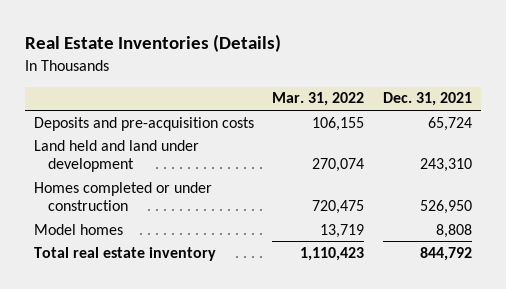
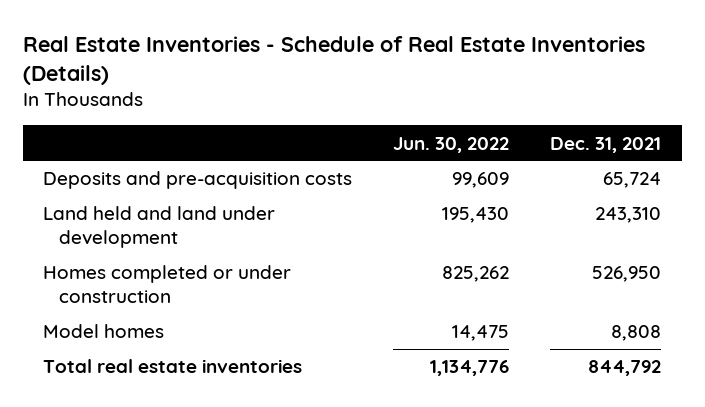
- Real Estate Inventories (Details)
+ Real Estate Inventories - Schedule of Real Estate Inventories (Details)
- | Mar. 31, 2022 | Dec. 31, 2021
+ | Jun. 30, 2022 | Dec. 31, 2021
- Total real estate inventory | 1,110,423 | 844,792
+ Total real estate inventories | 1,134,776 | 844,792

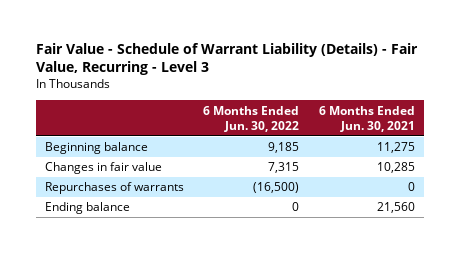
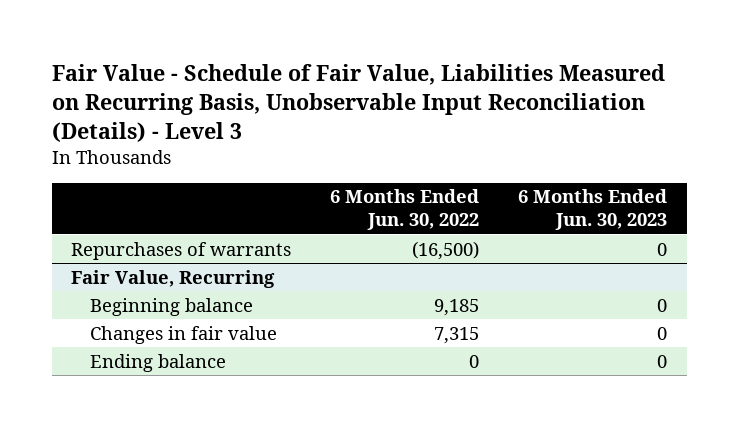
- Fair Value - Schedule of Warrant Liability (Details) - Fair Value, Recurring - Level 3
+ Fair Value - Schedule of Fair Value, Liabilities Measured on Recurring Basis, Unobservable Input Reconciliation (Details) - Level 3
- | 6 Months Ended Jun. 30, 2022 | 6 Months Ended Jun. 30, 2021
+ | 6 Months Ended Jun. 30, 2022 | 6 Months Ended Jun. 30, 2023
moved up: Repurchases of warrants | (16,500) | 0
+ Fair Value, Recurring

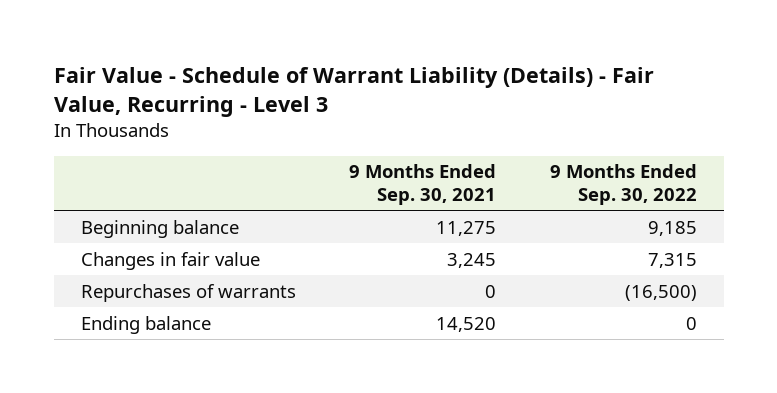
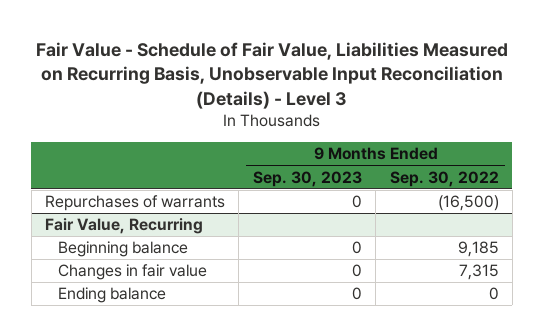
- Fair Value - Schedule of Warrant Liability (Details) - Fair Value, Recurring - Level 3
+ Fair Value - Schedule of Fair Value, Liabilities Measured on Recurring Basis, Unobservable Input Reconciliation (Details) - Level 3
- | 9 Months Ended Sep. 30, 2021 | 9 Months Ended Sep. 30, 2022
+ | 9 Months Ended Sep. 30, 2023 | 9 Months Ended Sep. 30, 2022
moved up: Repurchases of warrants | 0 | (16,500)
+ Fair Value, Recurring

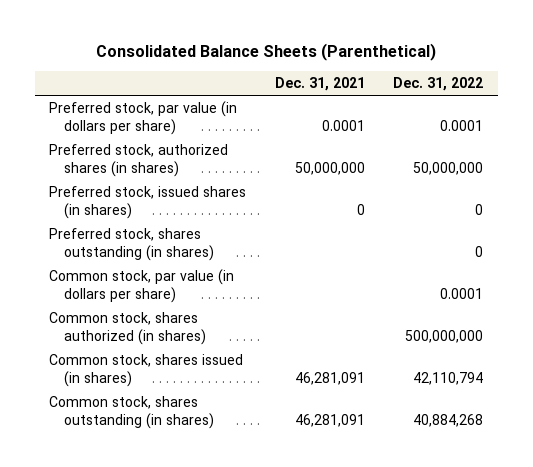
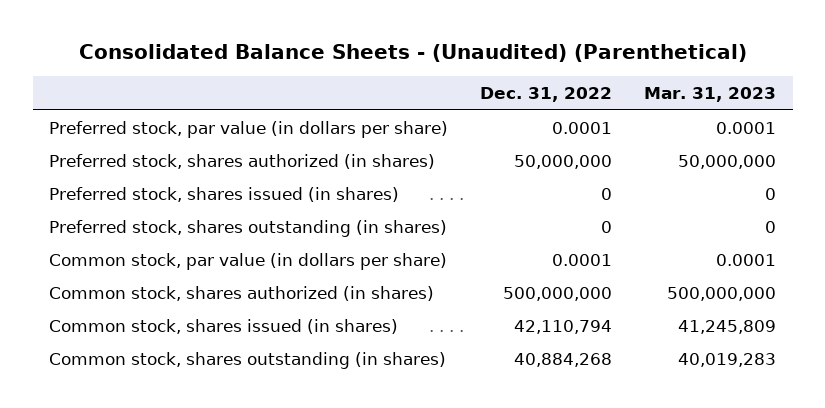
- Consolidated Balance Sheets (Parenthetical)
+ Consolidated Balance Sheets - (Unaudited) (Parenthetical)
- | Dec. 31, 2021 | Dec. 31, 2022
+ | Dec. 31, 2022 | Mar. 31, 2023
- Preferred stock, authorized shares (in shares) | 50,000,000 | 50,000,000
- Preferred stock, issued shares (in shares) | 0 | 0
+ Preferred stock, shares authorized (in shares) | 50,000,000 | 50,000,000
+ Preferred stock, shares issued (in shares) | 0 | 0

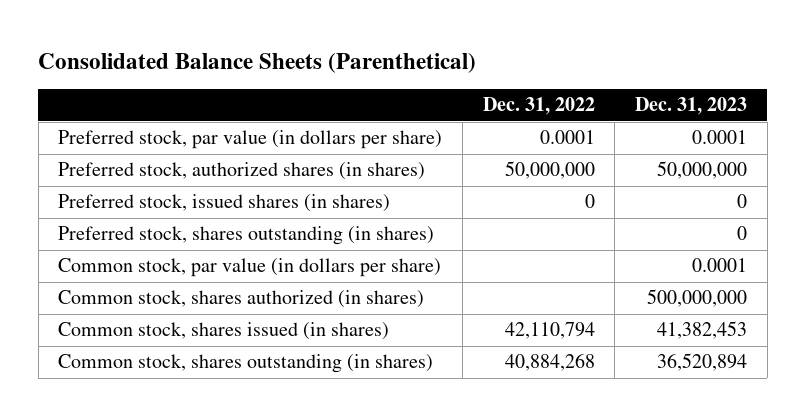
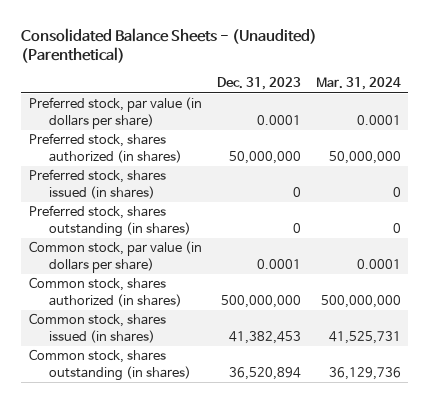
- Consolidated Balance Sheets (Parenthetical)
+ Consolidated Balance Sheets - (Unaudited) (Parenthetical)
- | Dec. 31, 2022 | Dec. 31, 2023
+ | Dec. 31, 2023 | Mar. 31, 2024
- Preferred stock, authorized shares (in shares) | 50,000,000 | 50,000,000
- Preferred stock, issued shares (in shares) | 0 | 0
+ Preferred stock, shares authorized (in shares) | 50,000,000 | 50,000,000
+ Preferred stock, shares issued (in shares) | 0 | 0

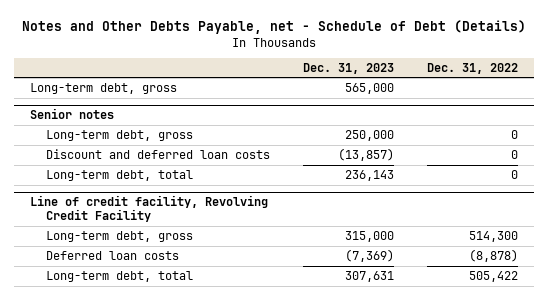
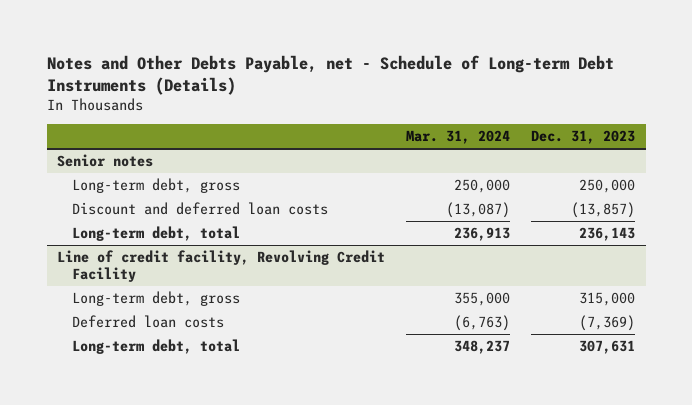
- Notes and Other Debts Payable, net - Schedule of Debt (Details)
+ Notes and Other Debts Payable, net - Schedule of Long-term Debt Instruments (Details)
- | Dec. 31, 2023 | Dec. 31, 2022
+ | Mar. 31, 2024 | Dec. 31, 2023
- Long-term debt, gross | 565,000 |

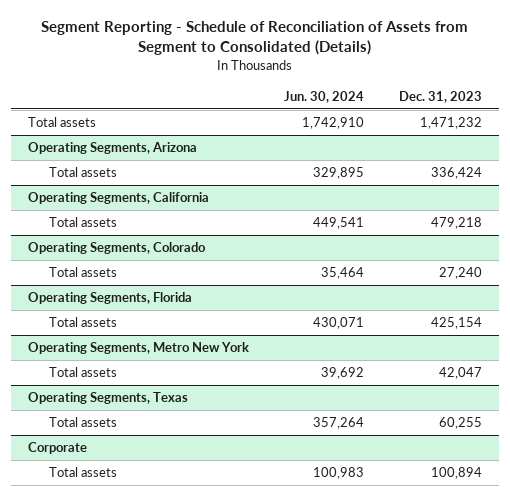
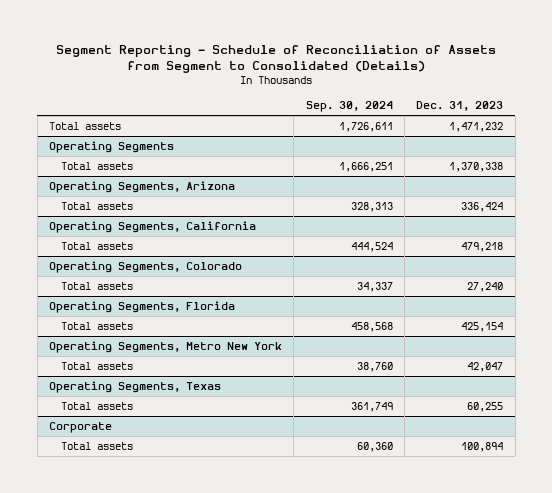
- | Jun. 30, 2024 | Dec. 31, 2023
+ | Sep. 30, 2024 | Dec. 31, 2023
+ Operating Segments
+ Total assets | 1,666,251 | 1,370,338

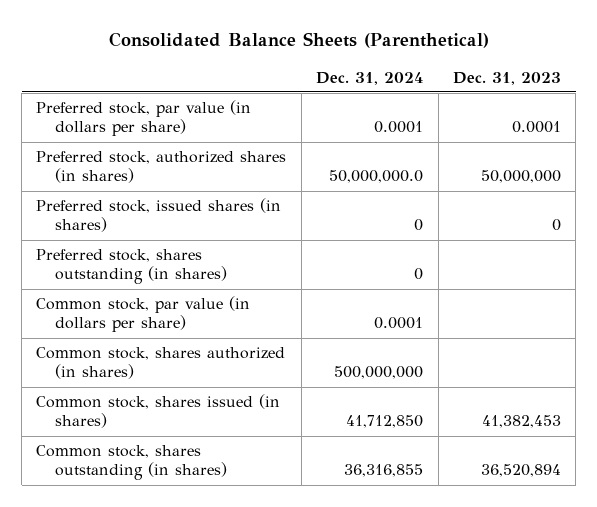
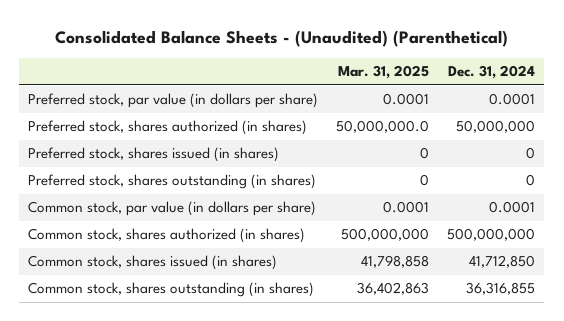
- Consolidated Balance Sheets (Parenthetical)
+ Consolidated Balance Sheets - (Unaudited) (Parenthetical)
- | Dec. 31, 2024 | Dec. 31, 2023
+ | Mar. 31, 2025 | Dec. 31, 2024
- Preferred stock, authorized shares (in shares) | 50,000,000.0 | 50,000,000
- Preferred stock, issued shares (in shares) | 0 | 0
+ Preferred stock, shares authorized (in shares) | 50,000,000.0 | 50,000,000
+ Preferred stock, shares issued (in shares) | 0 | 0

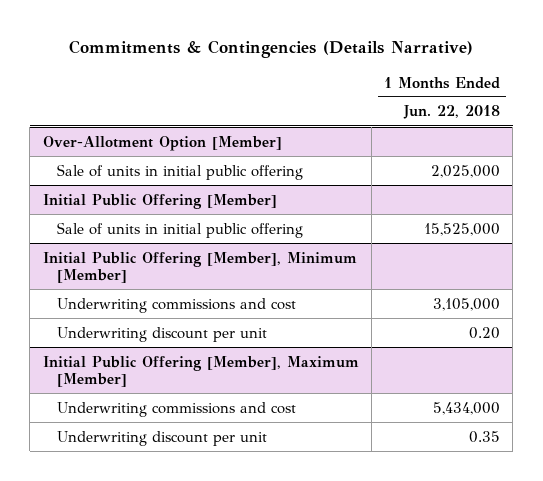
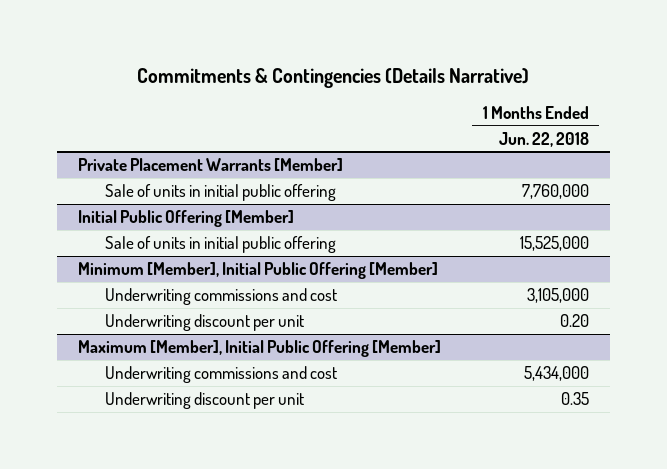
- Over-Allotment Option [Member]
- Sale of units in initial public offering | 2,025,000
+ Private Placement Warrants [Member]
+ Sale of units in initial public offering | 7,760,000
- Initial Public Offering [Member], Minimum [Member]
+ Minimum [Member], Initial Public Offering [Member]
- Initial Public Offering [Member], Maximum [Member]
+ Maximum [Member], Initial Public Offering [Member]

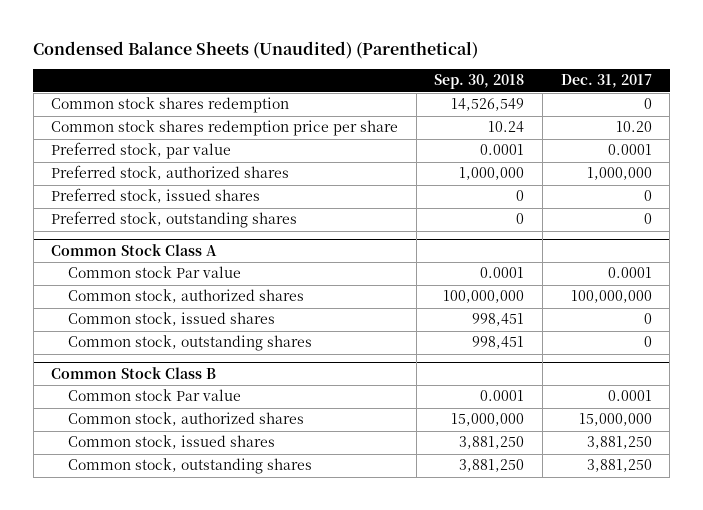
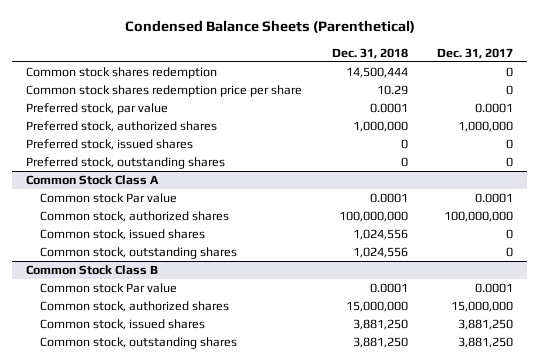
- Condensed Balance Sheets (Unaudited) (Parenthetical)
+ Condensed Balance Sheets (Parenthetical)
- | Sep. 30, 2018 | Dec. 31, 2017
+ | Dec. 31, 2018 | Dec. 31, 2017
- Common stock shares redemption price per share | 10.24 | 10.20
+ Common stock shares redemption price per share | 10.29 | 0

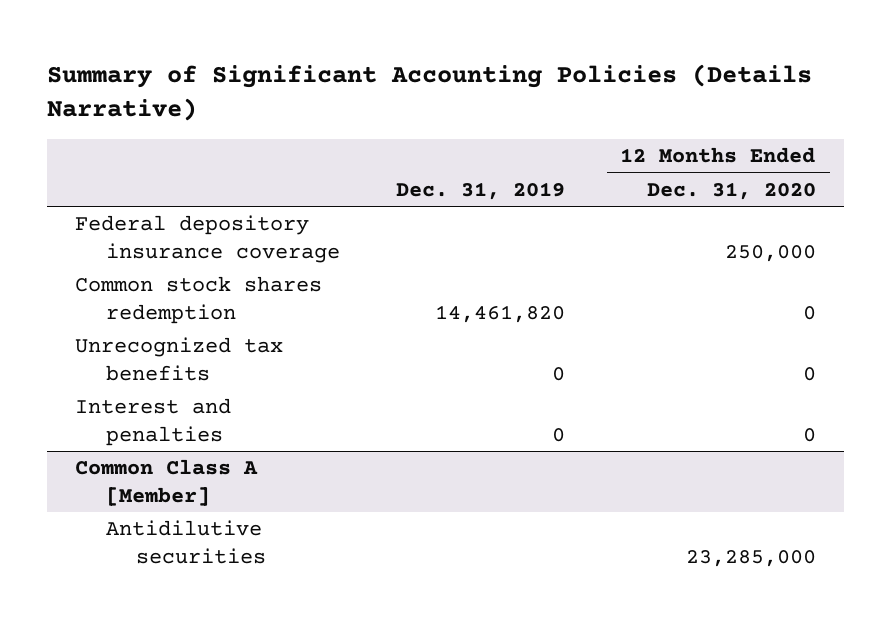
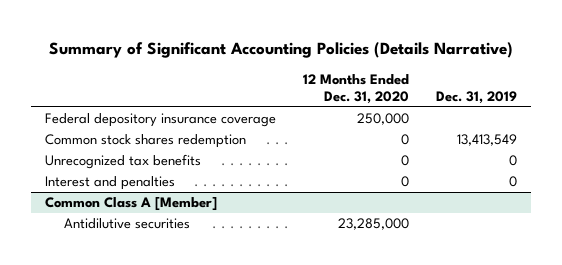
- | Dec. 31, 2019 | 12 Months Ended Dec. 31, 2020
+ | 12 Months Ended Dec. 31, 2020 | Dec. 31, 2019
- Common stock shares redemption | 14,461,820 | 0
+ Common stock shares redemption | 0 | 13,413,549

